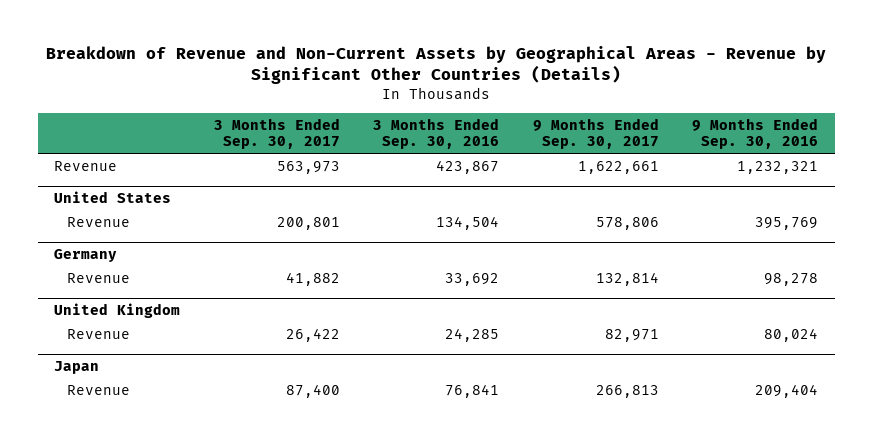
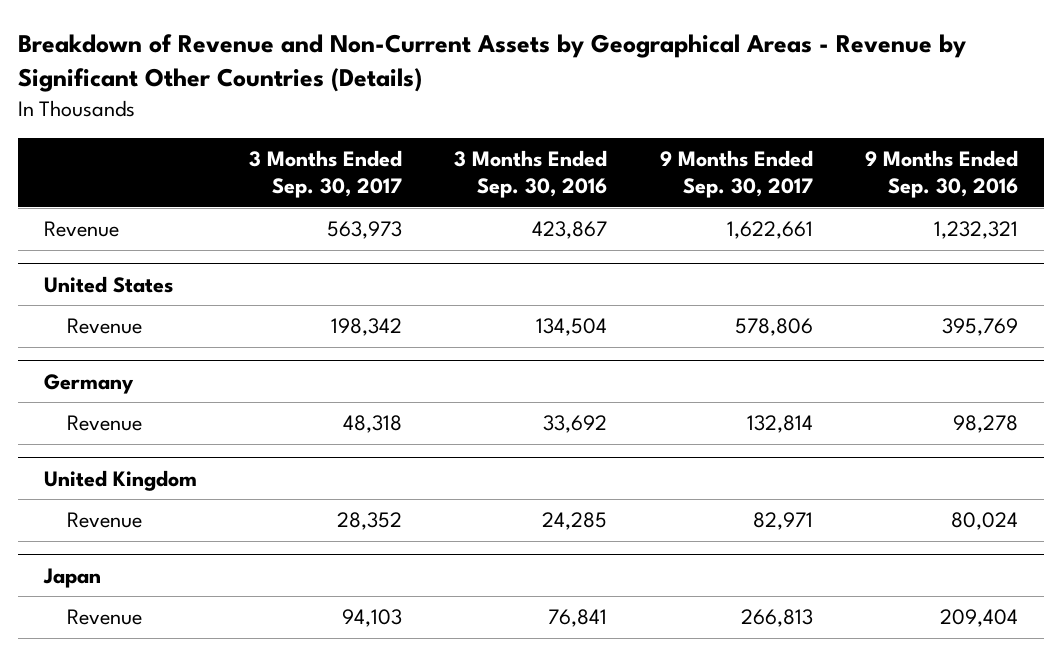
@ United States
- Revenue | 200,801 | 134,504 | 578,806 | 395,769
+ Revenue | 198,342 | 134,504 | 578,806 | 395,769
@ Germany
- Revenue | 41,882 | 33,692 | 132,814 | 98,278
+ Revenue | 48,318 | 33,692 | 132,814 | 98,278
@ United Kingdom
- Revenue | 26,422 | 24,285 | 82,971 | 80,024
+ Revenue | 28,352 | 24,285 | 82,971 | 80,024
@ Japan
- Revenue | 87,400 | 76,841 | 266,813 | 209,404
+ Revenue | 94,103 | 76,841 | 266,813 | 209,404

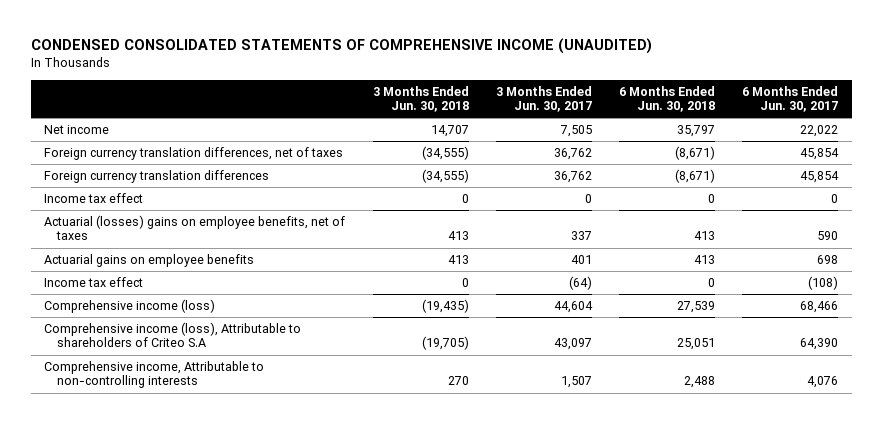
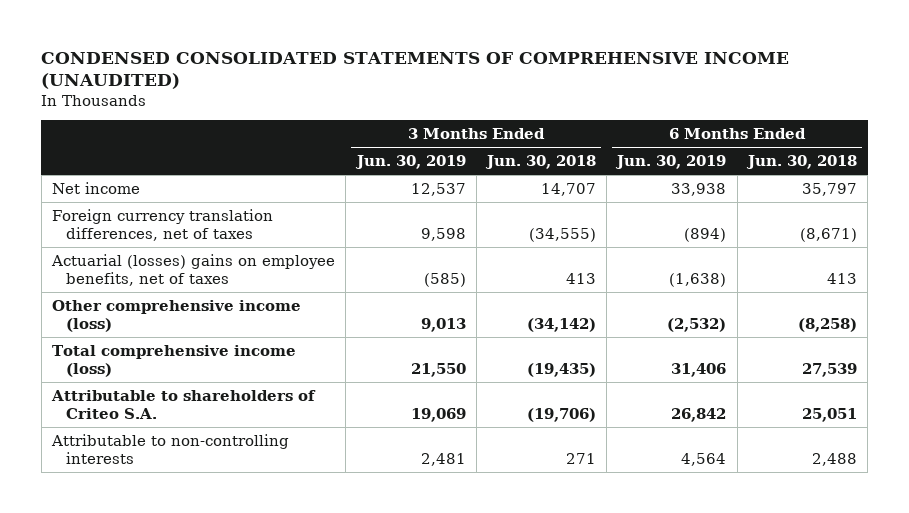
- | 3 Months Ended Jun. 30, 2018 | 3 Months Ended Jun. 30, 2017 | 6 Months Ended Jun. 30, 2018 | 6 Months Ended Jun. 30, 2017
+ | 3 Months Ended Jun. 30, 2019 | 3 Months Ended Jun. 30, 2018 | 6 Months Ended Jun. 30, 2019 | 6 Months Ended Jun. 30, 2018
- Foreign currency translation differences | (34,555) | 36,762 | (8,671) | 45,854
- Income tax effect | 0 | 0 | 0 | 0
- Actuarial gains on employee benefits | 413 | 401 | 413 | 698
- Income tax effect | 0 | (64) | 0 | (108)
- Comprehensive income (loss) | (19,435) | 44,604 | 27,539 | 68,466
- Comprehensive income (loss), Attributable to shareholders of Criteo S.A | (19,705) | 43,097 | 25,051 | 64,390
- Comprehensive income, Attributable to non-controlling interests | 270 | 1,507 | 2,488 | 4,076
+ Other comprehensive income (loss) | 9,013 | (34,142) | (2,532) | (8,258)
+ Total comprehensive income (loss) | 21,550 | (19,435) | 31,406 | 27,539
+ Attributable to shareholders of Criteo S.A. | 19,069 | (19,706) | 26,842 | 25,051
+ Attributable to non-controlling interests | 2,481 | 271 | 4,564 | 2,488

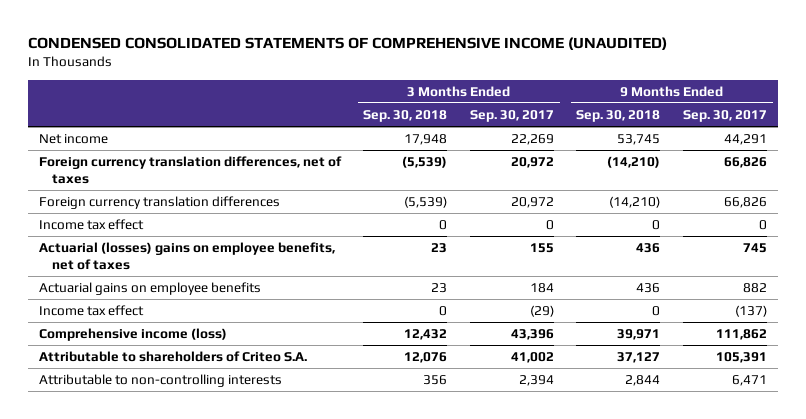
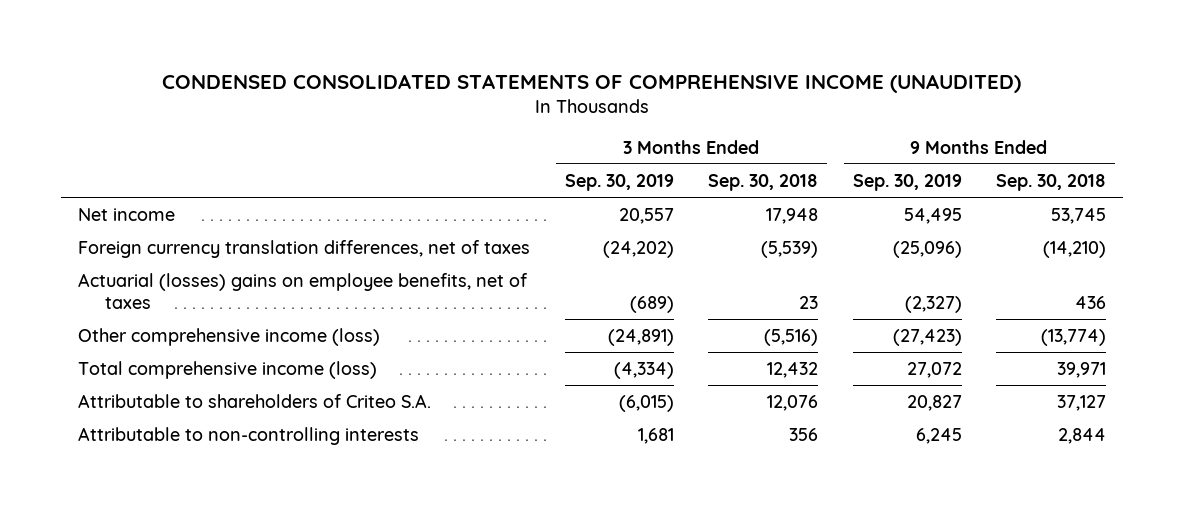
- | 3 Months Ended Sep. 30, 2018 | 3 Months Ended Sep. 30, 2017 | 9 Months Ended Sep. 30, 2018 | 9 Months Ended Sep. 30, 2017
+ | 3 Months Ended Sep. 30, 2019 | 3 Months Ended Sep. 30, 2018 | 9 Months Ended Sep. 30, 2019 | 9 Months Ended Sep. 30, 2018
- Foreign currency translation differences | (5,539) | 20,972 | (14,210) | 66,826
- Income tax effect | 0 | 0 | 0 | 0
- Actuarial gains on employee benefits | 23 | 184 | 436 | 882
- Income tax effect | 0 | (29) | 0 | (137)
- Comprehensive income (loss) | 12,432 | 43,396 | 39,971 | 111,862
+ Other comprehensive income (loss) | (24,891) | (5,516) | (27,423) | (13,774)
+ Total comprehensive income (loss) | (4,334) | 12,432 | 27,072 | 39,971

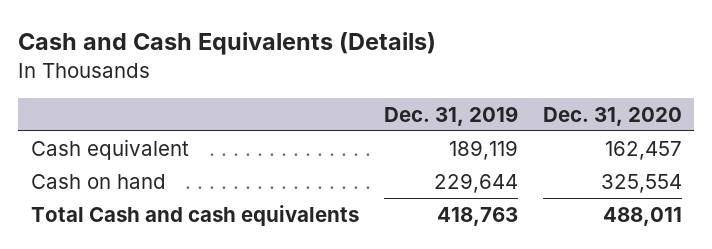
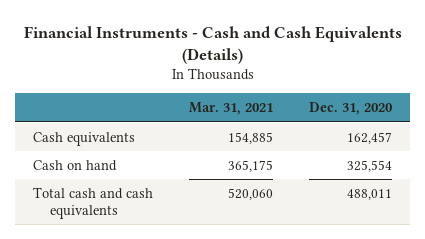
- Cash and Cash Equivalents (Details)
+ Financial Instruments - Cash and Cash Equivalents (Details)
- | Dec. 31, 2019 | Dec. 31, 2020
+ | Mar. 31, 2021 | Dec. 31, 2020
- Cash equivalent | 189,119 | 162,457
+ Cash equivalents | 154,885 | 162,457
- Total Cash and cash equivalents | 418,763 | 488,011
+ Total cash and cash equivalents | 520,060 | 488,011

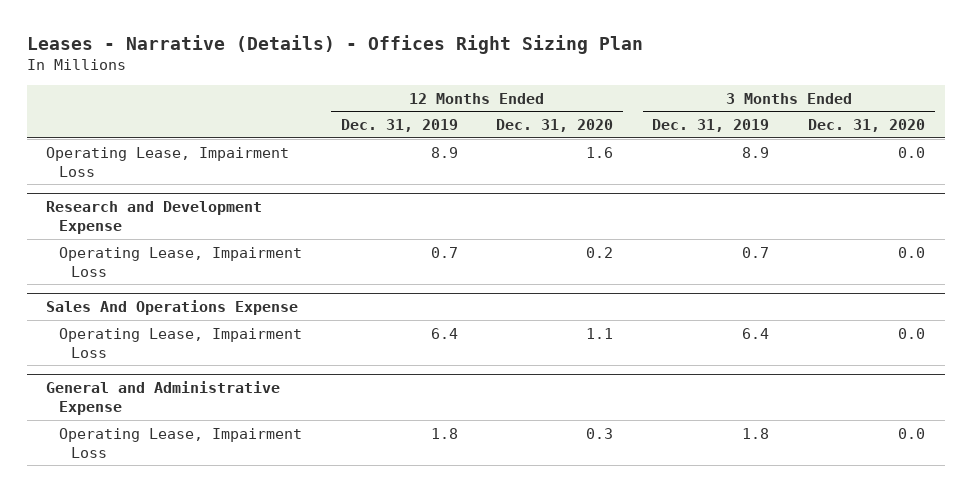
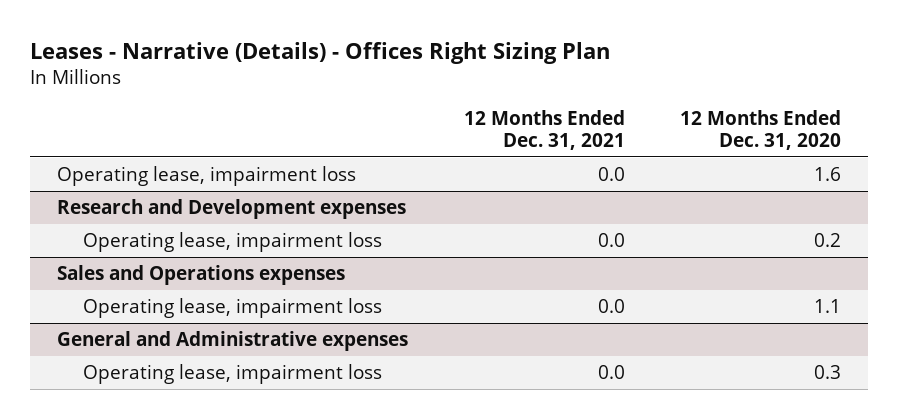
- | 12 Months Ended Dec. 31, 2019 | 12 Months Ended Dec. 31, 2020 | 3 Months Ended Dec. 31, 2019 | 3 Months Ended Dec. 31, 2020
+ | 12 Months Ended Dec. 31, 2021 | 12 Months Ended Dec. 31, 2020
- Operating Lease, Impairment Loss | 8.9 | 1.6 | 8.9 | 0.0
- Research and Development Expense
- Operating Lease, Impairment Loss | 0.7 | 0.2 | 0.7 | 0.0
- Sales And Operations Expense
- Operating Lease, Impairment Loss | 6.4 | 1.1 | 6.4 | 0.0
- General and Administrative Expense
- Operating Lease, Impairment Loss | 1.8 | 0.3 | 1.8 | 0.0
+ Operating lease, impairment loss | 0.0 | 1.6
+ Research and Development expenses
+ Operating lease, impairment loss | 0.0 | 0.2
+ Sales and Operations expenses
+ Operating lease, impairment loss | 0.0 | 1.1
+ General and Administrative expenses
+ Operating lease, impairment loss | 0.0 | 0.3

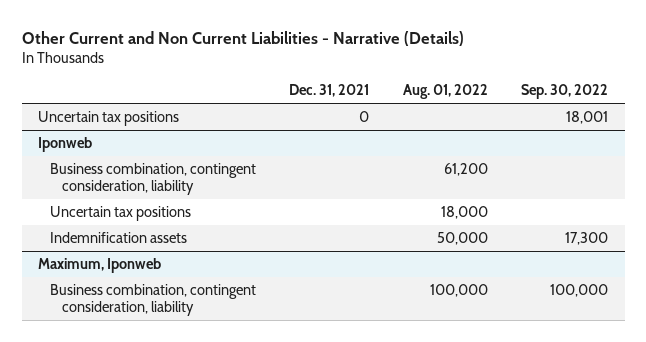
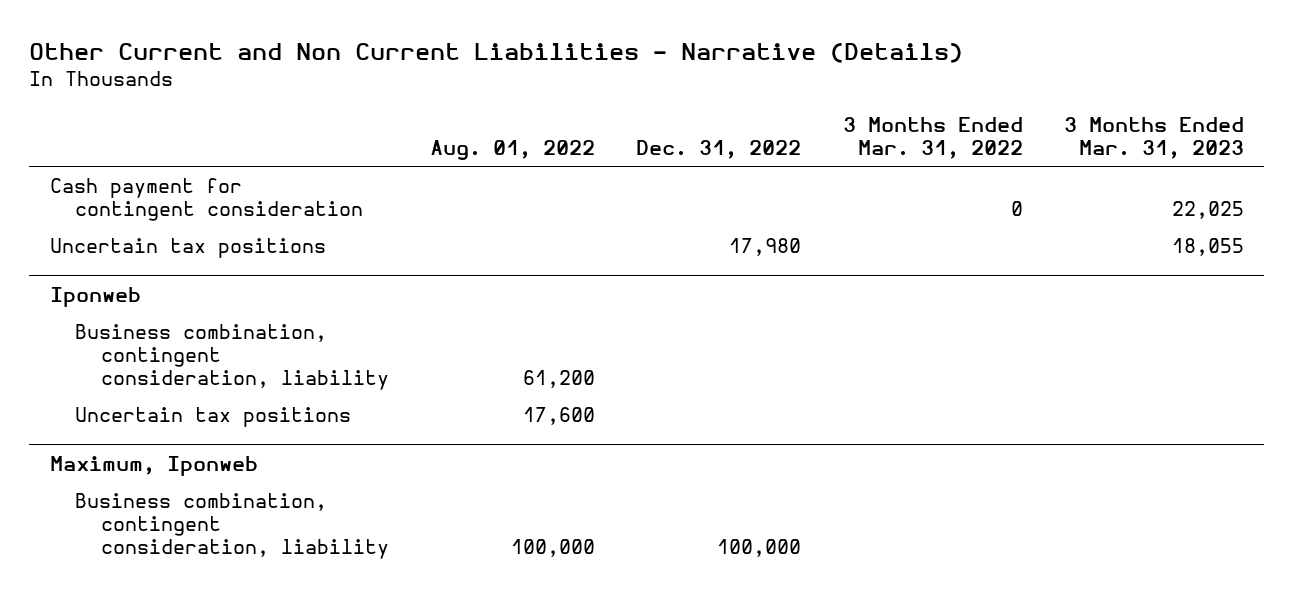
- | Dec. 31, 2021 | Aug. 01, 2022 | Sep. 30, 2022
+ | Aug. 01, 2022 | Dec. 31, 2022 | 3 Months Ended Mar. 31, 2022 | 3 Months Ended Mar. 31, 2023
+ Cash payment for contingent consideration | | | 0 | 22,025
@ Iponweb
- Uncertain tax positions | | 18,000 |
- Indemnification assets | | 50,000 | 17,300
+ Uncertain tax positions | 17,600 | | |

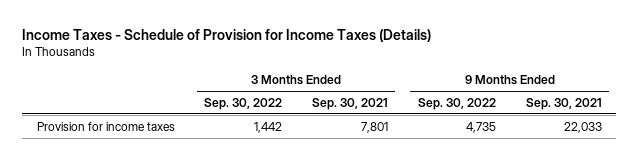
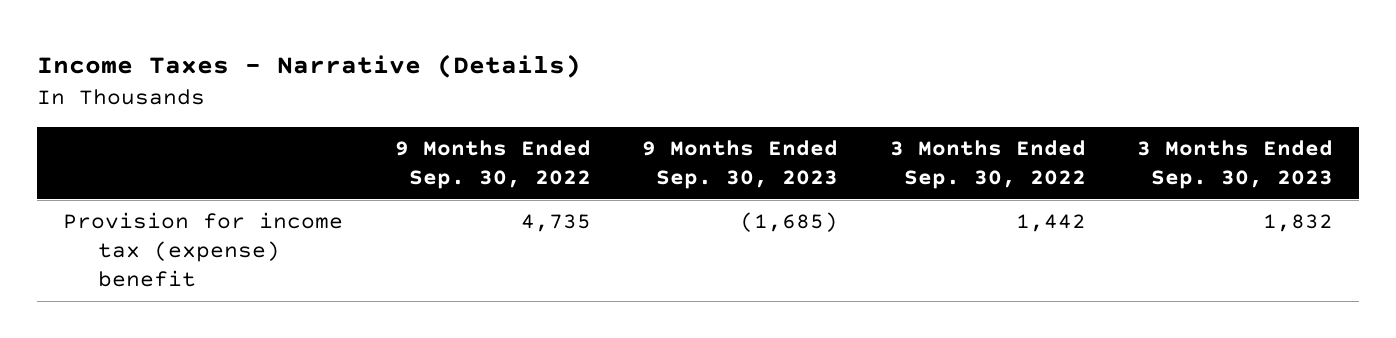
- Income Taxes - Schedule of Provision for Income Taxes (Details)
+ Income Taxes - Narrative (Details)
- | 3 Months Ended Sep. 30, 2022 | 3 Months Ended Sep. 30, 2021 | 9 Months Ended Sep. 30, 2022 | 9 Months Ended Sep. 30, 2021
+ | 9 Months Ended Sep. 30, 2022 | 9 Months Ended Sep. 30, 2023 | 3 Months Ended Sep. 30, 2022 | 3 Months Ended Sep. 30, 2023
- Provision for income taxes | 1,442 | 7,801 | 4,735 | 22,033
+ Provision for income tax (expense) benefit | 4,735 | (1,685) | 1,442 | 1,832

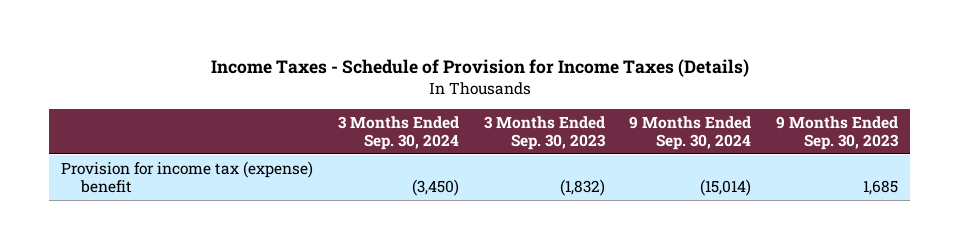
- Income Taxes - Narrative (Details)
+ Income Taxes - Schedule of Provision for Income Taxes (Details)
- | 9 Months Ended Sep. 30, 2022 | 9 Months Ended Sep. 30, 2023 | 3 Months Ended Sep. 30, 2022 | 3 Months Ended Sep. 30, 2023
+ | 3 Months Ended Sep. 30, 2024 | 3 Months Ended Sep. 30, 2023 | 9 Months Ended Sep. 30, 2024 | 9 Months Ended Sep. 30, 2023
- Provision for income tax (expense) benefit | 4,735 | (1,685) | 1,442 | 1,832
+ Provision for income tax (expense) benefit | (3,450) | (1,832) | (15,014) | 1,685

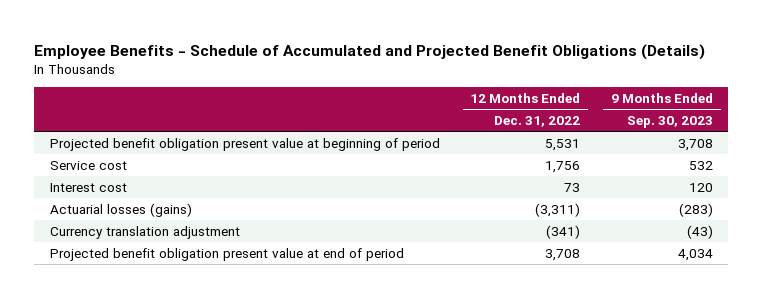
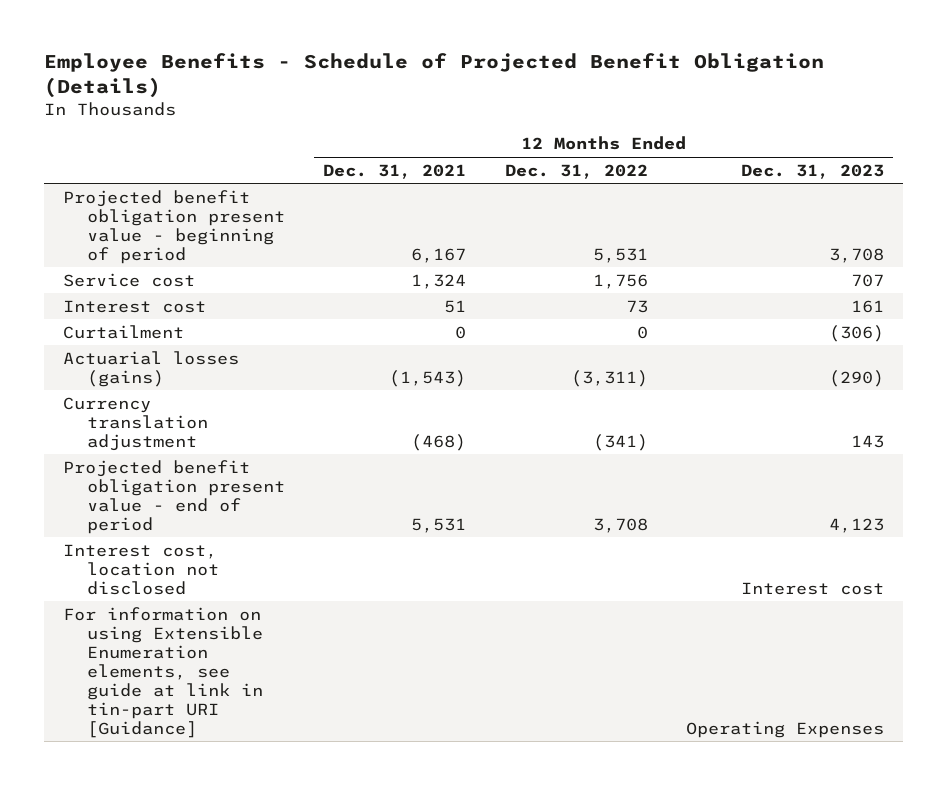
- Employee Benefits - Schedule of Accumulated and Projected Benefit Obligations (Details)
+ Employee Benefits - Schedule of Projected Benefit Obligation (Details)
- | 12 Months Ended Dec. 31, 2022 | 9 Months Ended Sep. 30, 2023
+ | 12 Months Ended Dec. 31, 2021 | 12 Months Ended Dec. 31, 2022 | 12 Months Ended Dec. 31, 2023
- Projected benefit obligation present value at beginning of period | 5,531 | 3,708
+ Projected benefit obligation present value - beginning of period | 6,167 | 5,531 | 3,708
+ Curtailment | 0 | 0 | (306)
- Projected benefit obligation present value at end of period | 3,708 | 4,034
+ Projected benefit obligation present value - end of period | 5,531 | 3,708 | 4,123
+ Interest cost, location not disclosed | | | Interest cost
+ For information on using Extensible Enumeration elements, see guide at link in tin-part URI [Guidance] | | | Operating Expenses

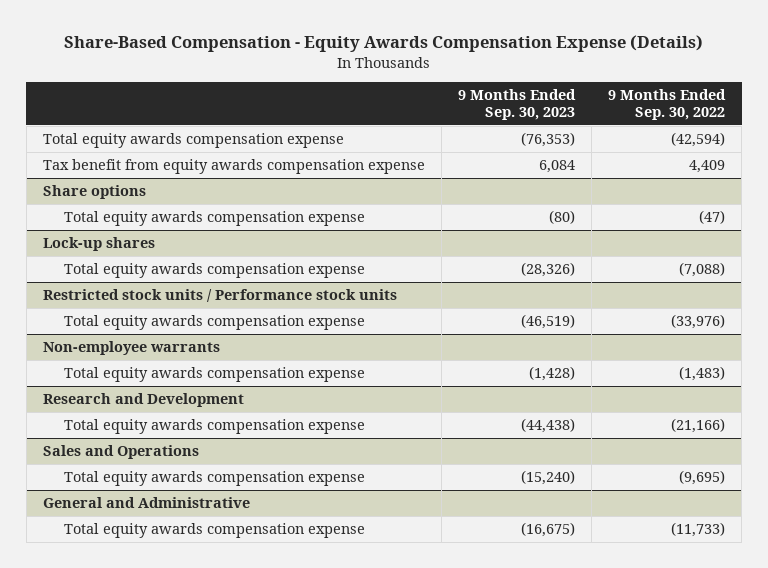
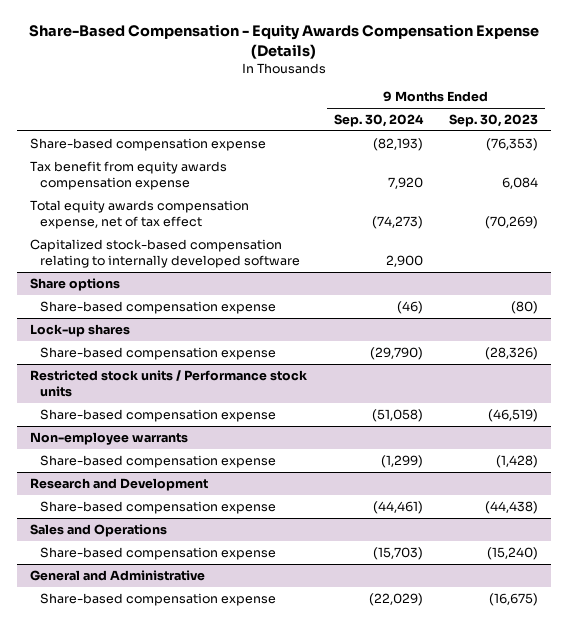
- | 9 Months Ended Sep. 30, 2023 | 9 Months Ended Sep. 30, 2022
+ | 9 Months Ended Sep. 30, 2024 | 9 Months Ended Sep. 30, 2023
- Total equity awards compensation expense | (76,353) | (42,594)
+ Share-based compensation expense | (82,193) | (76,353)
+ Total equity awards compensation expense, net of tax effect | (74,273) | (70,269)
+ Capitalized stock-based compensation relating to internally developed software | 2,900 |
@ Share options
- Total equity awards compensation expense | (80) | (47)
+ Share-based compensation expense | (46) | (80)
@ Lock-up shares
- Total equity awards compensation expense | (28,326) | (7,088)
+ Share-based compensation expense | (29,790) | (28,326)
@ Restricted stock units / Performance stock units
- Total equity awards compensation expense | (46,519) | (33,976)
+ Share-based compensation expense | (51,058) | (46,519)
@ Non-employee warrants
- Total equity awards compensation expense | (1,428) | (1,483)
+ Share-based compensation expense | (1,299) | (1,428)
@ Research and Development
- Total equity awards compensation expense | (44,438) | (21,166)
+ Share-based compensation expense | (44,461) | (44,438)
@ Sales and Operations
- Total equity awards compensation expense | (15,240) | (9,695)
+ Share-based compensation expense | (15,703) | (15,240)
@ General and Administrative
- Total equity awards compensation expense | (16,675) | (11,733)
+ Share-based compensation expense | (22,029) | (16,675)

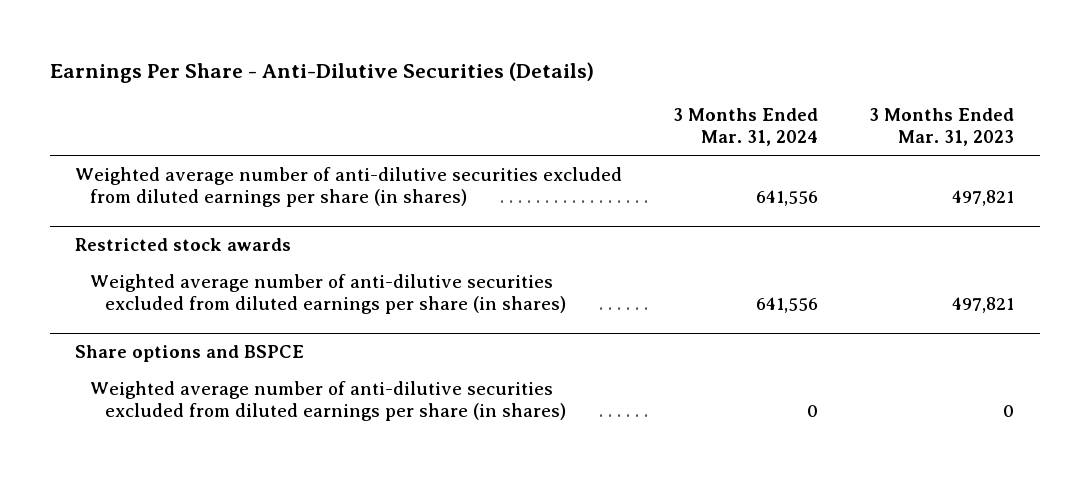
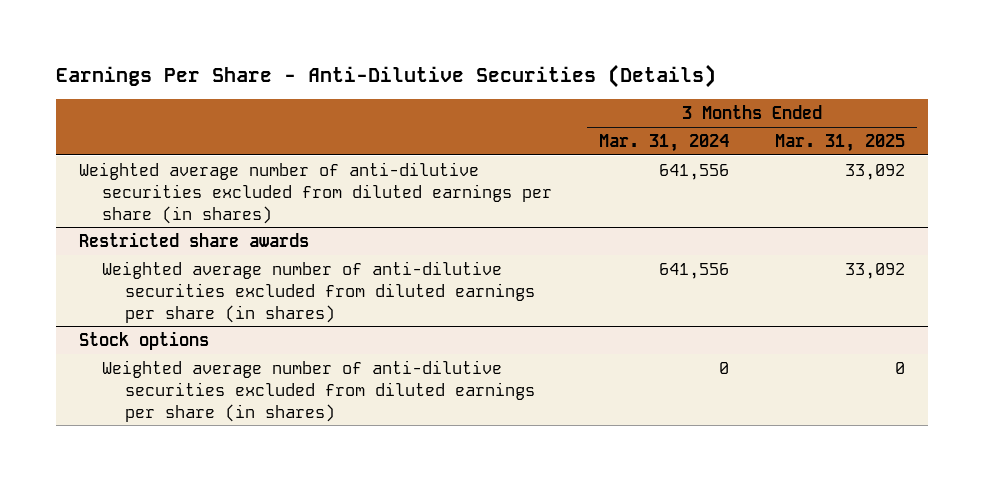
- | 3 Months Ended Mar. 31, 2024 | 3 Months Ended Mar. 31, 2023
+ | 3 Months Ended Mar. 31, 2024 | 3 Months Ended Mar. 31, 2025
- Restricted stock awards
+ Restricted share awards
- Share options and BSPCE
+ Stock options

